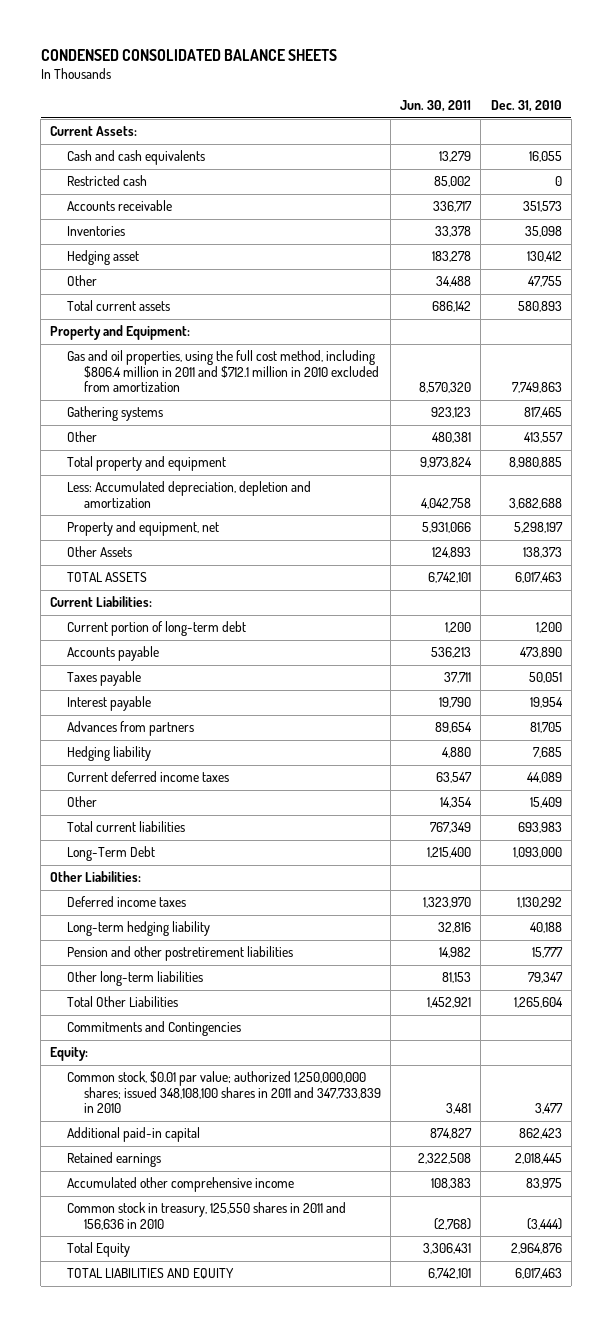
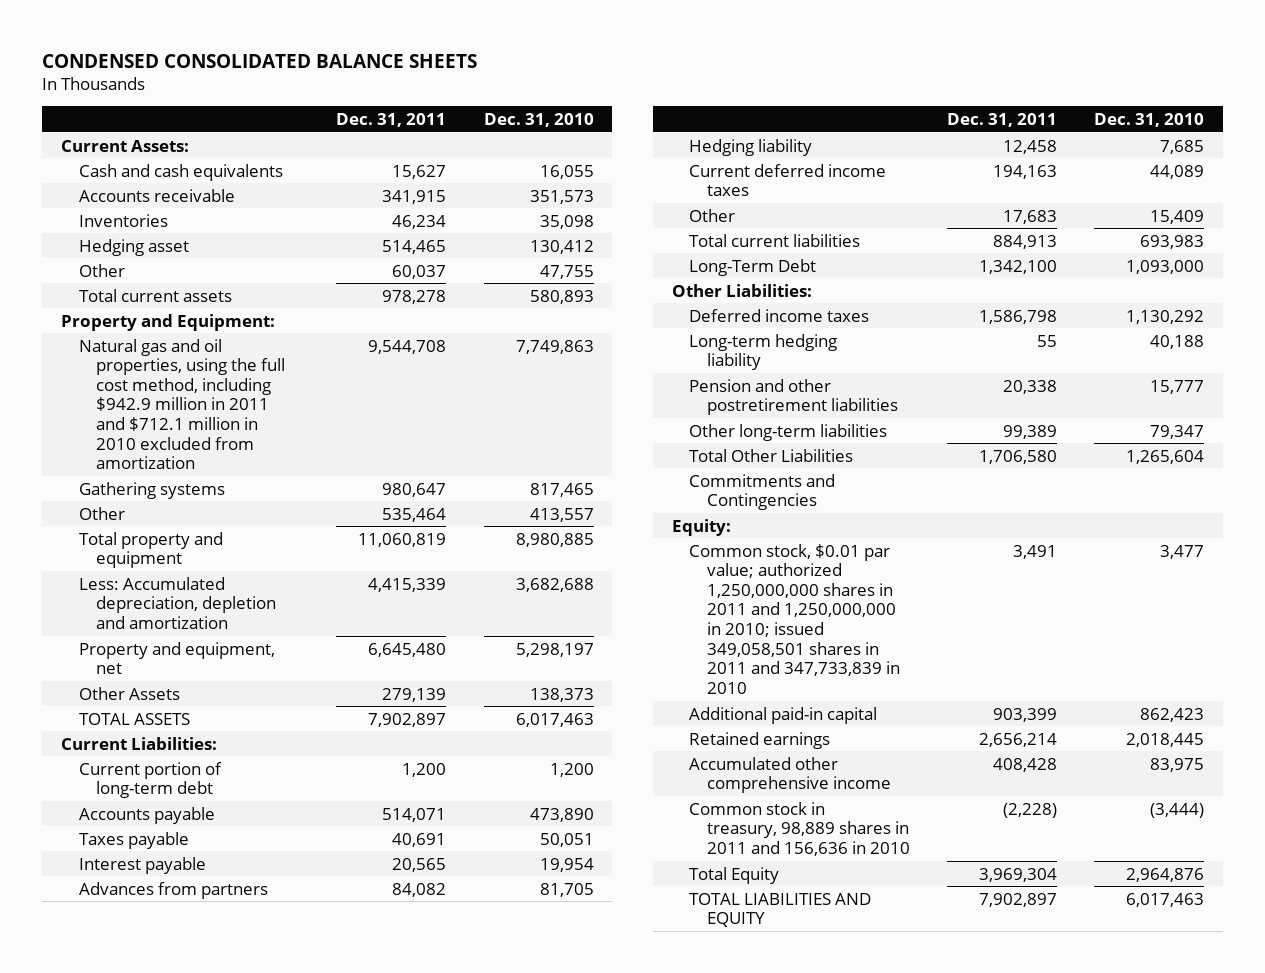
- | Jun. 30, 2011 | Dec. 31, 2010
+ | Dec. 31, 2011 | Dec. 31, 2010
- Restricted cash | 85,002 | 0
- Gas and oil properties, using the full cost method, including $806.4 million in 2011 and $712.1 million in 2010 excluded from amortization | 8,570,320 | 7,749,863
+ Natural gas and oil properties, using the full cost method, including $942.9 million in 2011 and $712.1 million in 2010 excluded from amortization | 9,544,708 | 7,749,863
- Common stock, $0.01 par value; authorized 1,250,000,000 shares; issued 348,108,100 shares in 2011 and 347,733,839 in 2010 | 3,481 | 3,477
+ Common stock, $0.01 par value; authorized 1,250,000,000 shares in 2011 and 1,250,000,000 in 2010; issued 349,058,501 shares in 2011 and 347,733,839 in 2010 | 3,491 | 3,477
- Common stock in treasury, 125,550 shares in 2011 and 156,636 in 2010 | (2,768) | (3,444)
+ Common stock in treasury, 98,889 shares in 2011 and 156,636 in 2010 | (2,228) | (3,444)

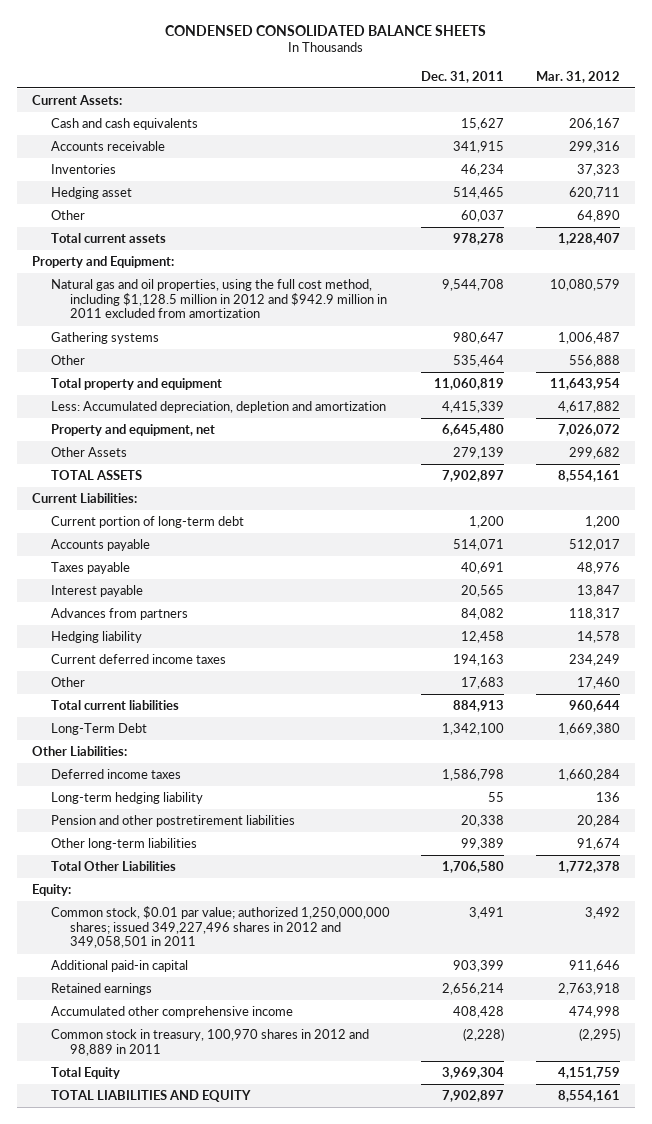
- | Dec. 31, 2011 | Dec. 31, 2010
+ | Dec. 31, 2011 | Mar. 31, 2012
- Natural gas and oil properties, using the full cost method, including $942.9 million in 2011 and $712.1 million in 2010 excluded from amortization | 9,544,708 | 7,749,863
+ Natural gas and oil properties, using the full cost method, including $1,128.5 million in 2012 and $942.9 million in 2011 excluded from amortization | 9,544,708 | 10,080,579
- Commitments and Contingencies
- Common stock, $0.01 par value; authorized 1,250,000,000 shares in 2011 and 1,250,000,000 in 2010; issued 349,058,501 shares in 2011 and 347,733,839 in 2010 | 3,491 | 3,477
+ Common stock, $0.01 par value; authorized 1,250,000,000 shares; issued 349,227,496 shares in 2012 and 349,058,501 in 2011 | 3,491 | 3,492
- Common stock in treasury, 98,889 shares in 2011 and 156,636 in 2010 | (2,228) | (3,444)
+ Common stock in treasury, 100,970 shares in 2012 and 98,889 in 2011 | (2,228) | (2,295)

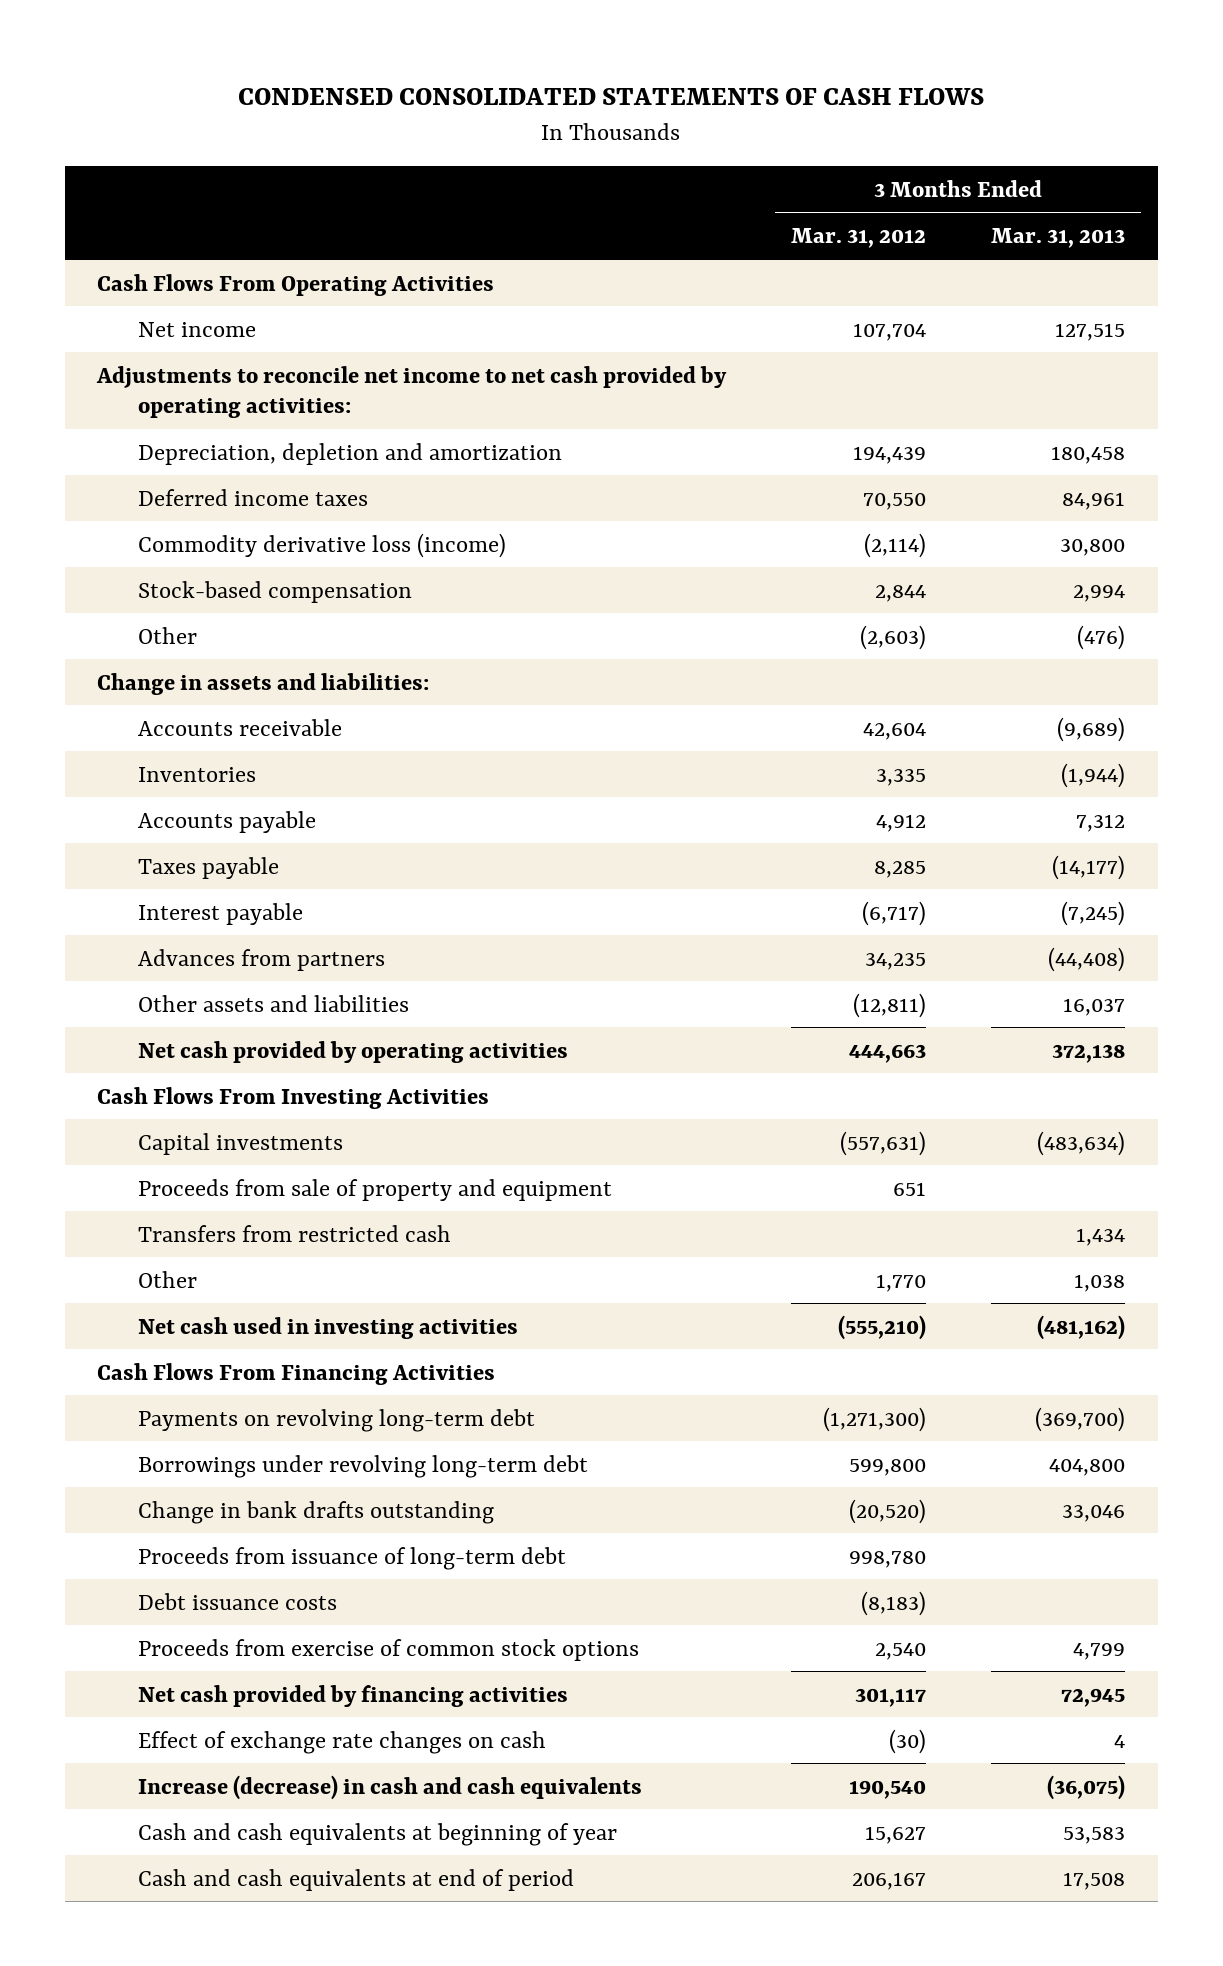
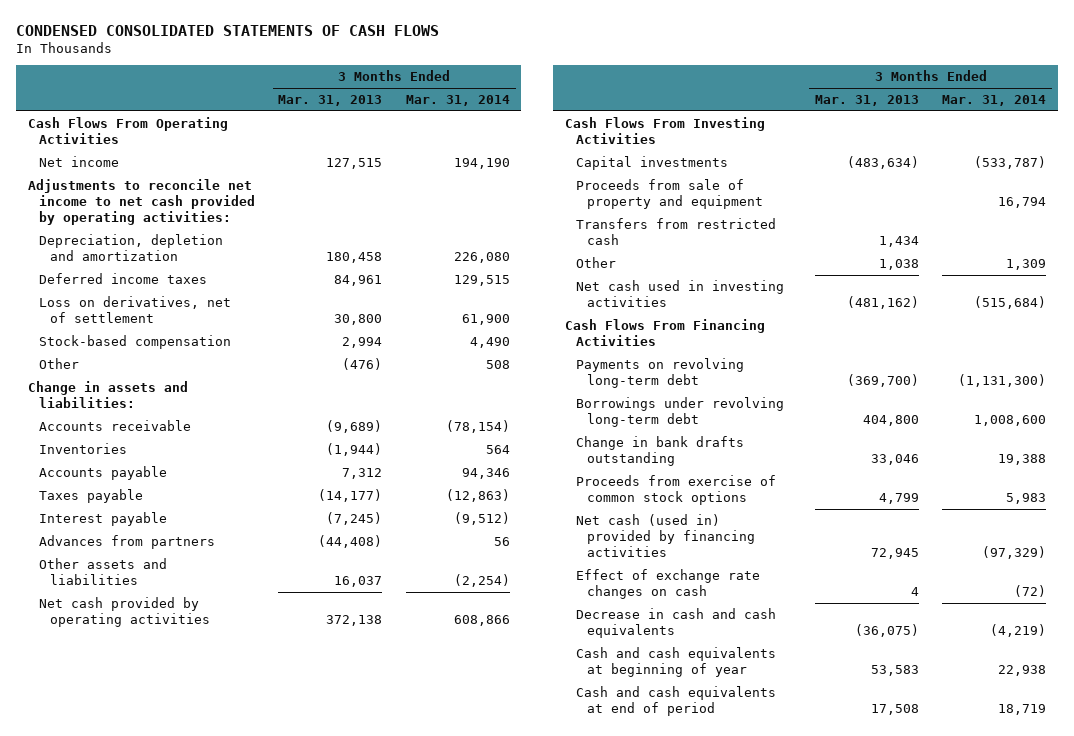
- | 3 Months Ended Mar. 31, 2012 | 3 Months Ended Mar. 31, 2013
+ | 3 Months Ended Mar. 31, 2013 | 3 Months Ended Mar. 31, 2014
- Commodity derivative loss (income) | (2,114) | 30,800
+ Loss on derivatives, net of settlement | 30,800 | 61,900
- Proceeds from issuance of long-term debt | 998,780 |
- Debt issuance costs | (8,183) |
- Net cash provided by financing activities | 301,117 | 72,945
+ Net cash (used in) provided by financing activities | 72,945 | (97,329)
- Increase (decrease) in cash and cash equivalents | 190,540 | (36,075)
+ Decrease in cash and cash equivalents | (36,075) | (4,219)

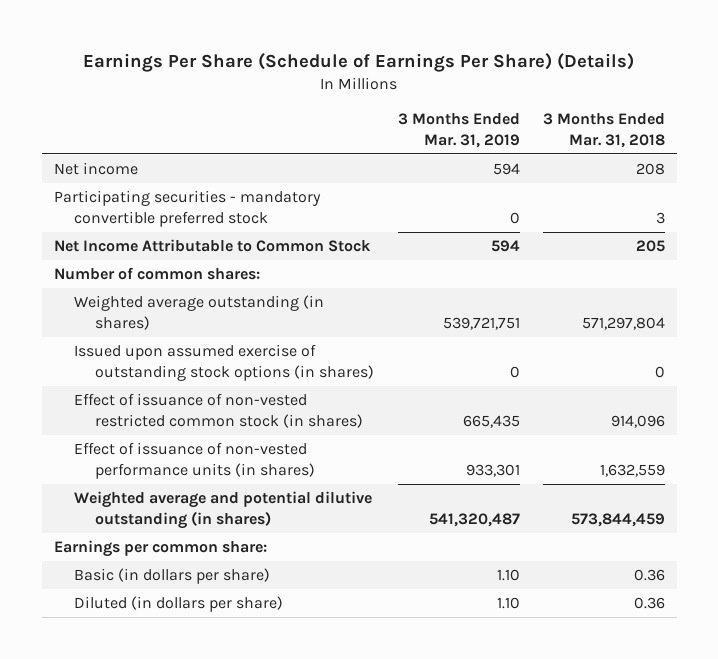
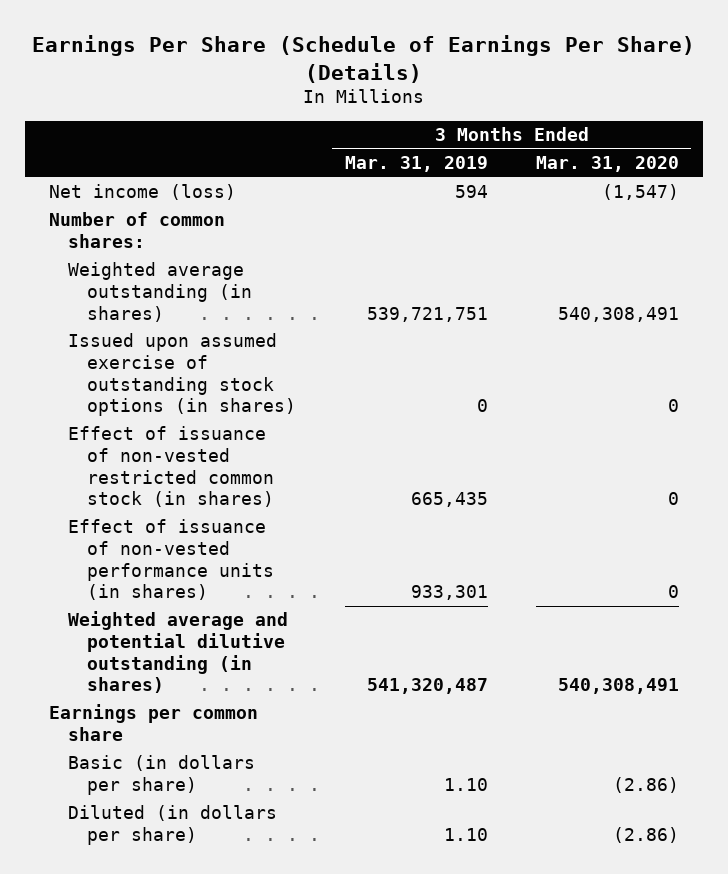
- | 3 Months Ended Mar. 31, 2019 | 3 Months Ended Mar. 31, 2018
+ | 3 Months Ended Mar. 31, 2019 | 3 Months Ended Mar. 31, 2020
- Net income | 594 | 208
- Participating securities - mandatory convertible preferred stock | 0 | 3
- Net Income Attributable to Common Stock | 594 | 205
+ Net income (loss) | 594 | (1,547)
- Earnings per common share:
+ Earnings per common share

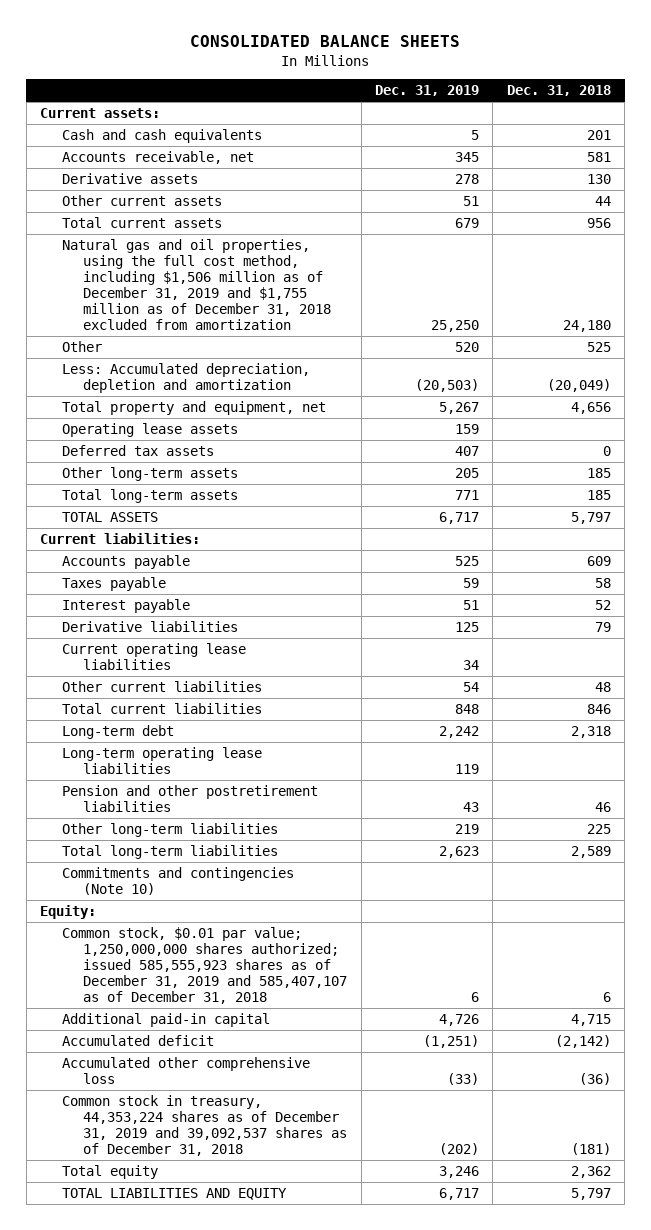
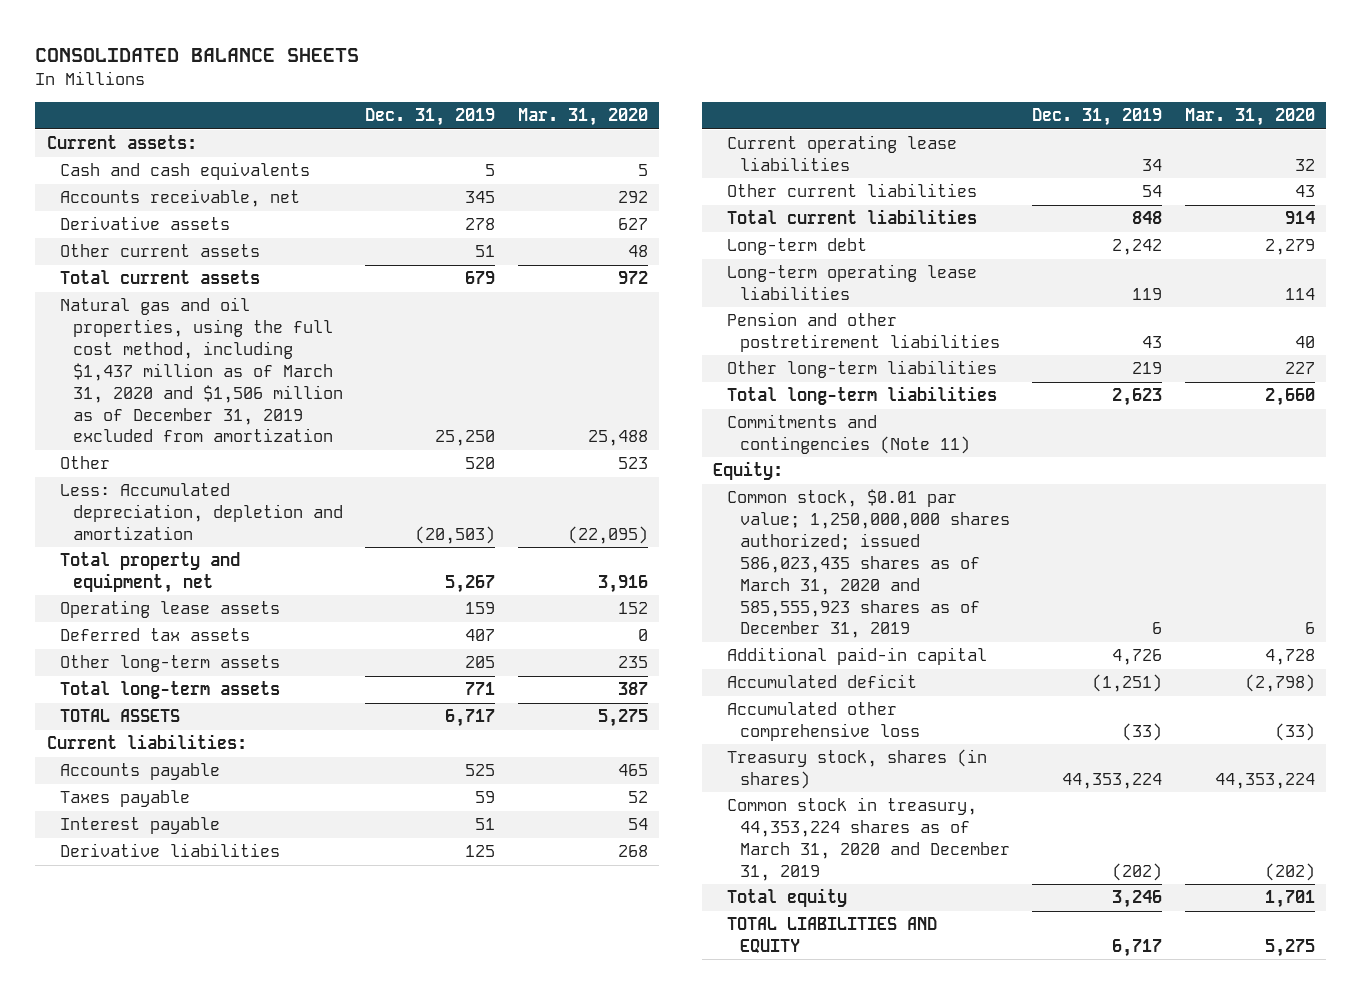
- | Dec. 31, 2019 | Dec. 31, 2018
+ | Dec. 31, 2019 | Mar. 31, 2020
- Natural gas and oil properties, using the full cost method, including $1,506 million as of December 31, 2019 and $1,755 million as of December 31, 2018 excluded from amortization | 25,250 | 24,180
+ Natural gas and oil properties, using the full cost method, including $1,437 million as of March 31, 2020 and $1,506 million as of December 31, 2019 excluded from amortization | 25,250 | 25,488
- Commitments and contingencies (Note 10)
+ Commitments and contingencies (Note 11)
- Common stock, $0.01 par value; 1,250,000,000 shares authorized; issued 585,555,923 shares as of December 31, 2019 and 585,407,107 as of December 31, 2018 | 6 | 6
+ Common stock, $0.01 par value; 1,250,000,000 shares authorized; issued 586,023,435 shares as of March 31, 2020 and 585,555,923 shares as of December 31, 2019 | 6 | 6
- Common stock in treasury, 44,353,224 shares as of December 31, 2019 and 39,092,537 shares as of December 31, 2018 | (202) | (181)
+ Treasury stock, shares (in shares) | 44,353,224 | 44,353,224
+ Common stock in treasury, 44,353,224 shares as of March 31, 2020 and December 31, 2019 | (202) | (202)

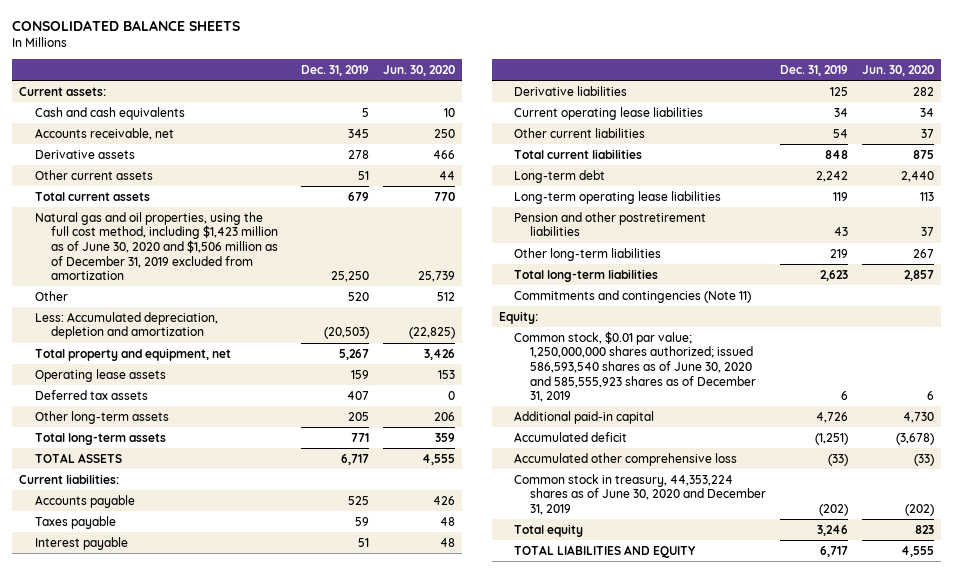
- | Dec. 31, 2019 | Mar. 31, 2020
+ | Dec. 31, 2019 | Jun. 30, 2020
- Natural gas and oil properties, using the full cost method, including $1,437 million as of March 31, 2020 and $1,506 million as of December 31, 2019 excluded from amortization | 25,250 | 25,488
+ Natural gas and oil properties, using the full cost method, including $1,423 million as of June 30, 2020 and $1,506 million as of December 31, 2019 excluded from amortization | 25,250 | 25,739
- Common stock, $0.01 par value; 1,250,000,000 shares authorized; issued 586,023,435 shares as of March 31, 2020 and 585,555,923 shares as of December 31, 2019 | 6 | 6
+ Common stock, $0.01 par value; 1,250,000,000 shares authorized; issued 586,593,540 shares as of June 30, 2020 and 585,555,923 shares as of December 31, 2019 | 6 | 6
- Treasury stock, shares (in shares) | 44,353,224 | 44,353,224
- Common stock in treasury, 44,353,224 shares as of March 31, 2020 and December 31, 2019 | (202) | (202)
+ Common stock in treasury, 44,353,224 shares as of June 30, 2020 and December 31, 2019 | (202) | (202)

